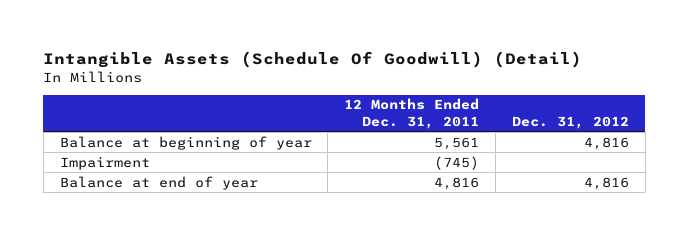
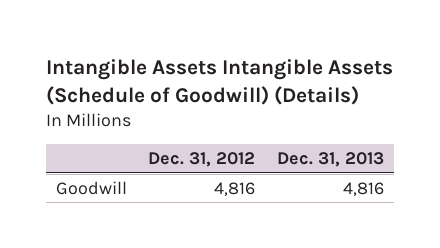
- Intangible Assets (Schedule Of Goodwill) (Detail)
+ Intangible Assets Intangible Assets (Schedule of Goodwill) (Details)
- | 12 Months Ended Dec. 31, 2011 | Dec. 31, 2012
+ | Dec. 31, 2012 | Dec. 31, 2013
- Balance at beginning of year | 5,561 | 4,816
- Impairment | (745) |
- Balance at end of year | 4,816 | 4,816
+ Goodwill | 4,816 | 4,816

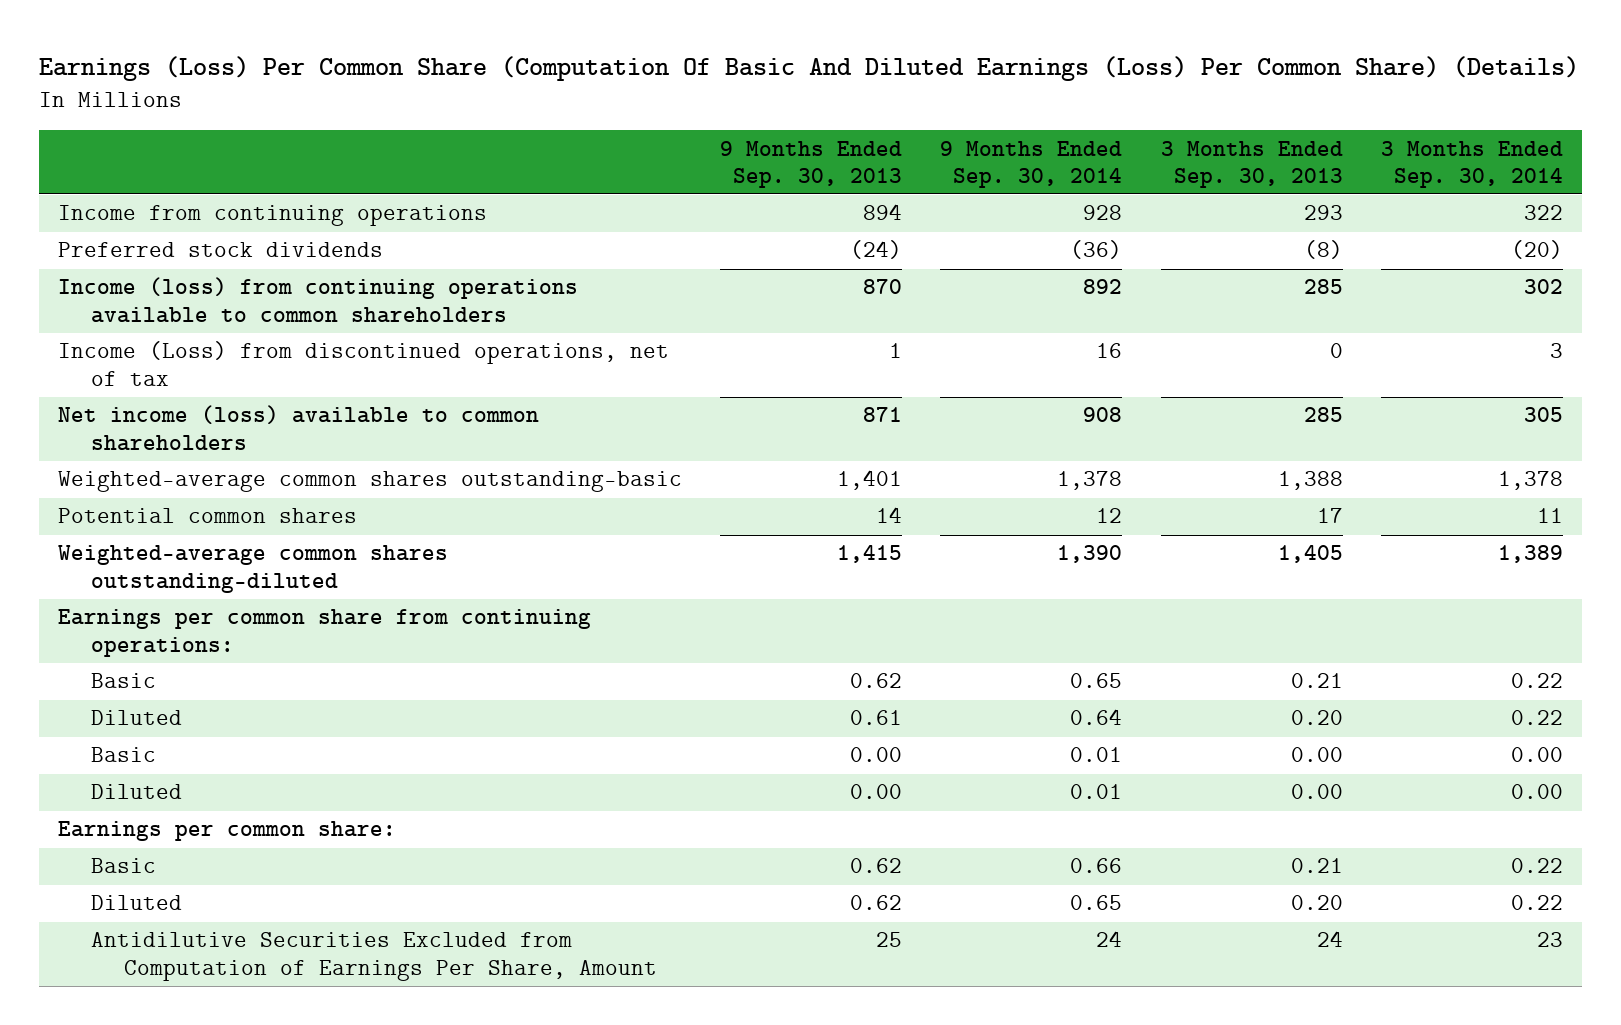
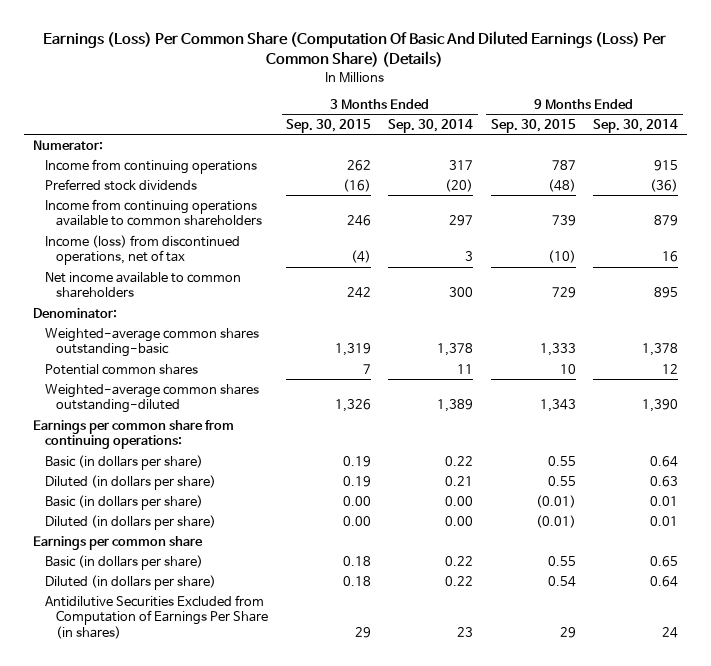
- | 9 Months Ended Sep. 30, 2013 | 9 Months Ended Sep. 30, 2014 | 3 Months Ended Sep. 30, 2013 | 3 Months Ended Sep. 30, 2014
+ | 3 Months Ended Sep. 30, 2015 | 3 Months Ended Sep. 30, 2014 | 9 Months Ended Sep. 30, 2015 | 9 Months Ended Sep. 30, 2014
- Income from continuing operations | 894 | 928 | 293 | 322
+ Numerator:
+ Income from continuing operations | 262 | 317 | 787 | 915
- Income (loss) from continuing operations available to common shareholders | 870 | 892 | 285 | 302
- Income (Loss) from discontinued operations, net of tax | 1 | 16 | 0 | 3
- Net income (loss) available to common shareholders | 871 | 908 | 285 | 305
+ Income from continuing operations available to common shareholders | 246 | 297 | 739 | 879
+ Income (loss) from discontinued operations, net of tax | (4) | 3 | (10) | 16
+ Net income available to common shareholders | 242 | 300 | 729 | 895
+ Denominator:
- Basic | 0.62 | 0.65 | 0.21 | 0.22
- Diluted | 0.61 | 0.64 | 0.20 | 0.22
- Basic | 0.00 | 0.01 | 0.00 | 0.00
- Diluted | 0.00 | 0.01 | 0.00 | 0.00
- Earnings per common share:
- Basic | 0.62 | 0.66 | 0.21 | 0.22
- Diluted | 0.62 | 0.65 | 0.20 | 0.22
- Antidilutive Securities Excluded from Computation of Earnings Per Share, Amount | 25 | 24 | 24 | 23
+ Basic (in dollars per share) | 0.19 | 0.22 | 0.55 | 0.64
+ Diluted (in dollars per share) | 0.19 | 0.21 | 0.55 | 0.63
+ Basic (in dollars per share) | 0.00 | 0.00 | (0.01) | 0.01
+ Diluted (in dollars per share) | 0.00 | 0.00 | (0.01) | 0.01
+ Earnings per common share
+ Basic (in dollars per share) | 0.18 | 0.22 | 0.55 | 0.65
+ Diluted (in dollars per share) | 0.18 | 0.22 | 0.54 | 0.64
+ Antidilutive Securities Excluded from Computation of Earnings Per Share (in shares) | 29 | 23 | 29 | 24

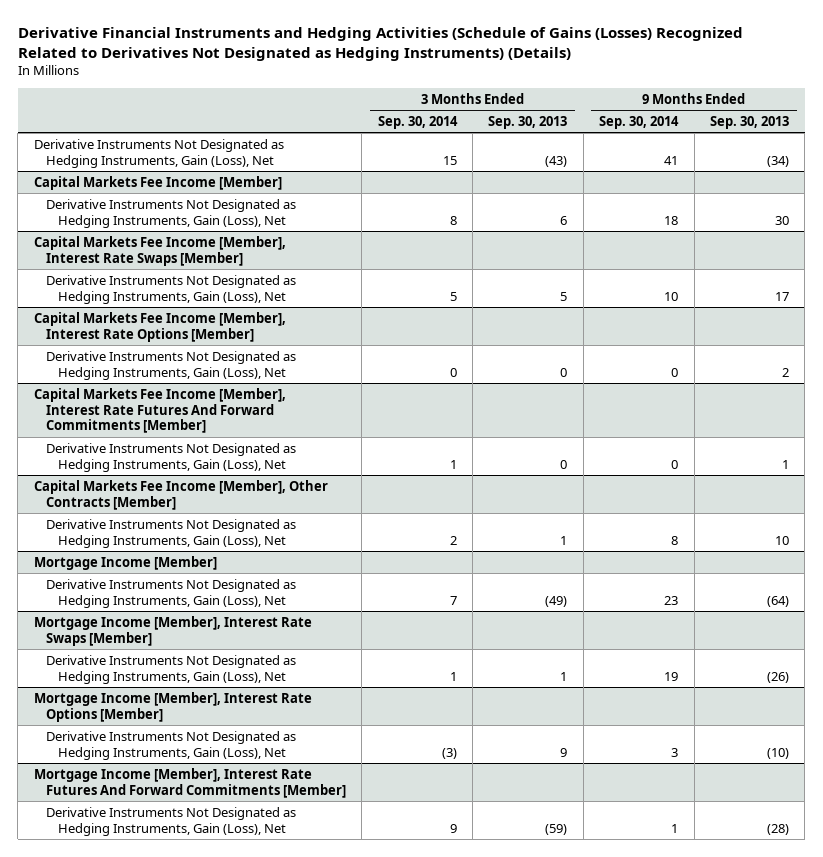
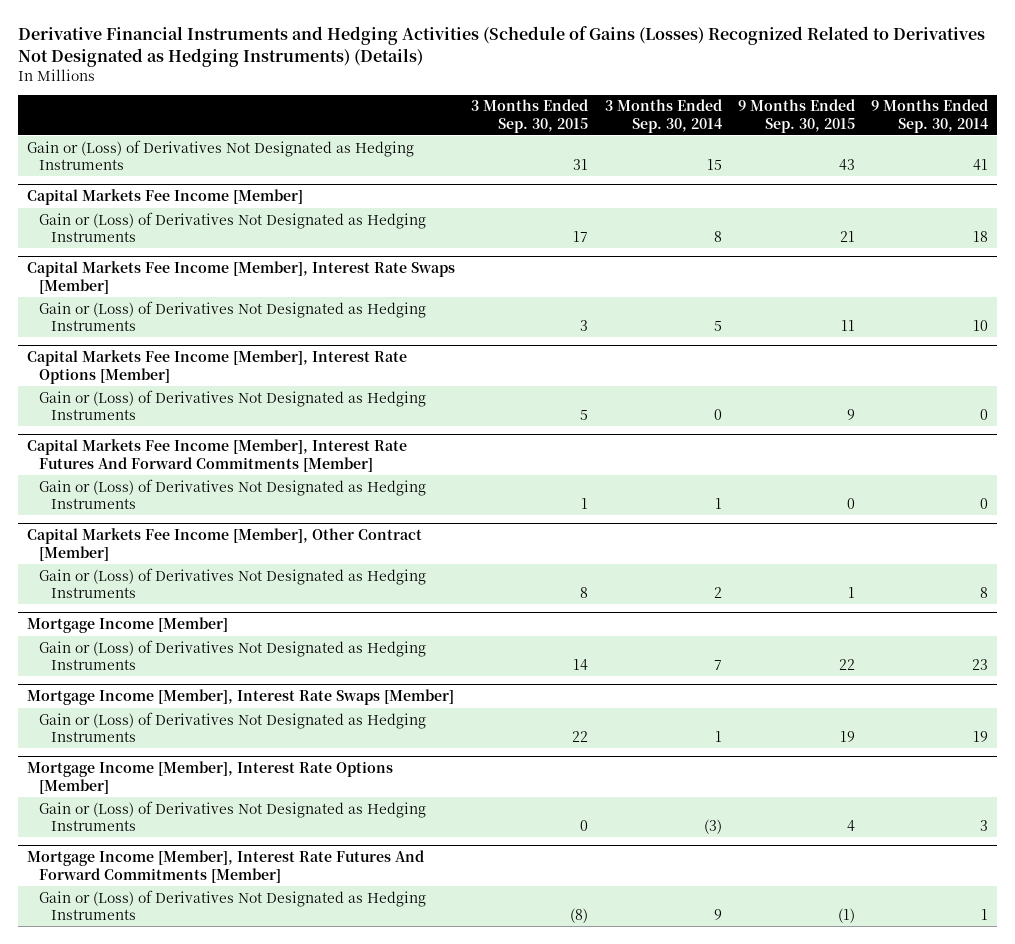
- | 3 Months Ended Sep. 30, 2014 | 3 Months Ended Sep. 30, 2013 | 9 Months Ended Sep. 30, 2014 | 9 Months Ended Sep. 30, 2013
+ | 3 Months Ended Sep. 30, 2015 | 3 Months Ended Sep. 30, 2014 | 9 Months Ended Sep. 30, 2015 | 9 Months Ended Sep. 30, 2014
- Derivative Instruments Not Designated as Hedging Instruments, Gain (Loss), Net | 15 | (43) | 41 | (34)
+ Gain or (Loss) of Derivatives Not Designated as Hedging Instruments | 31 | 15 | 43 | 41
@ Capital Markets Fee Income [Member]
- Derivative Instruments Not Designated as Hedging Instruments, Gain (Loss), Net | 8 | 6 | 18 | 30
+ Gain or (Loss) of Derivatives Not Designated as Hedging Instruments | 17 | 8 | 21 | 18
@ Capital Markets Fee Income [Member], Interest Rate Swaps [Member]
- Derivative Instruments Not Designated as Hedging Instruments, Gain (Loss), Net | 5 | 5 | 10 | 17
+ Gain or (Loss) of Derivatives Not Designated as Hedging Instruments | 3 | 5 | 11 | 10
@ Capital Markets Fee Income [Member], Interest Rate Options [Member]
- Derivative Instruments Not Designated as Hedging Instruments, Gain (Loss), Net | 0 | 0 | 0 | 2
+ Gain or (Loss) of Derivatives Not Designated as Hedging Instruments | 5 | 0 | 9 | 0
@ Capital Markets Fee Income [Member], Interest Rate Futures And Forward Commitments [Member]
- Derivative Instruments Not Designated as Hedging Instruments, Gain (Loss), Net | 1 | 0 | 0 | 1
- Capital Markets Fee Income [Member], Other Contracts [Member]
- Derivative Instruments Not Designated as Hedging Instruments, Gain (Loss), Net | 2 | 1 | 8 | 10
@ Capital Markets Fee Income [Member], Interest Rate Futures And Forward Commitments [Member]
+ Gain or (Loss) of Derivatives Not Designated as Hedging Instruments | 1 | 1 | 0 | 0
+ Capital Markets Fee Income [Member], Other Contract [Member]
+ Gain or (Loss) of Derivatives Not Designated as Hedging Instruments | 8 | 2 | 1 | 8
@ Mortgage Income [Member]
- Derivative Instruments Not Designated as Hedging Instruments, Gain (Loss), Net | 7 | (49) | 23 | (64)
+ Gain or (Loss) of Derivatives Not Designated as Hedging Instruments | 14 | 7 | 22 | 23
@ Mortgage Income [Member], Interest Rate Swaps [Member]
- Derivative Instruments Not Designated as Hedging Instruments, Gain (Loss), Net | 1 | 1 | 19 | (26)
+ Gain or (Loss) of Derivatives Not Designated as Hedging Instruments | 22 | 1 | 19 | 19
@ Mortgage Income [Member], Interest Rate Options [Member]
- Derivative Instruments Not Designated as Hedging Instruments, Gain (Loss), Net | (3) | 9 | 3 | (10)
+ Gain or (Loss) of Derivatives Not Designated as Hedging Instruments | 0 | (3) | 4 | 3
@ Mortgage Income [Member], Interest Rate Futures And Forward Commitments [Member]
- Derivative Instruments Not Designated as Hedging Instruments, Gain (Loss), Net | 9 | (59) | 1 | (28)
+ Gain or (Loss) of Derivatives Not Designated as Hedging Instruments | (8) | 9 | (1) | 1

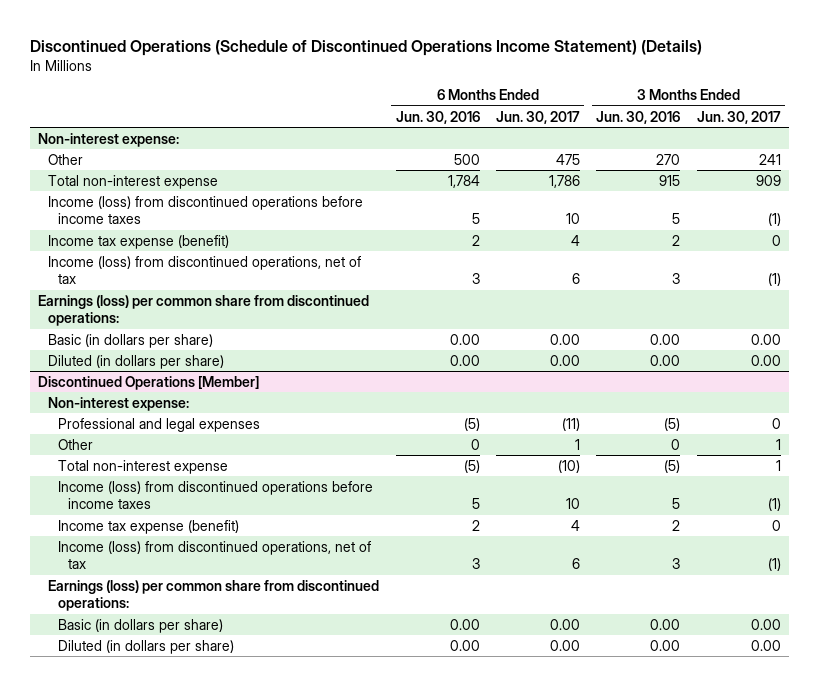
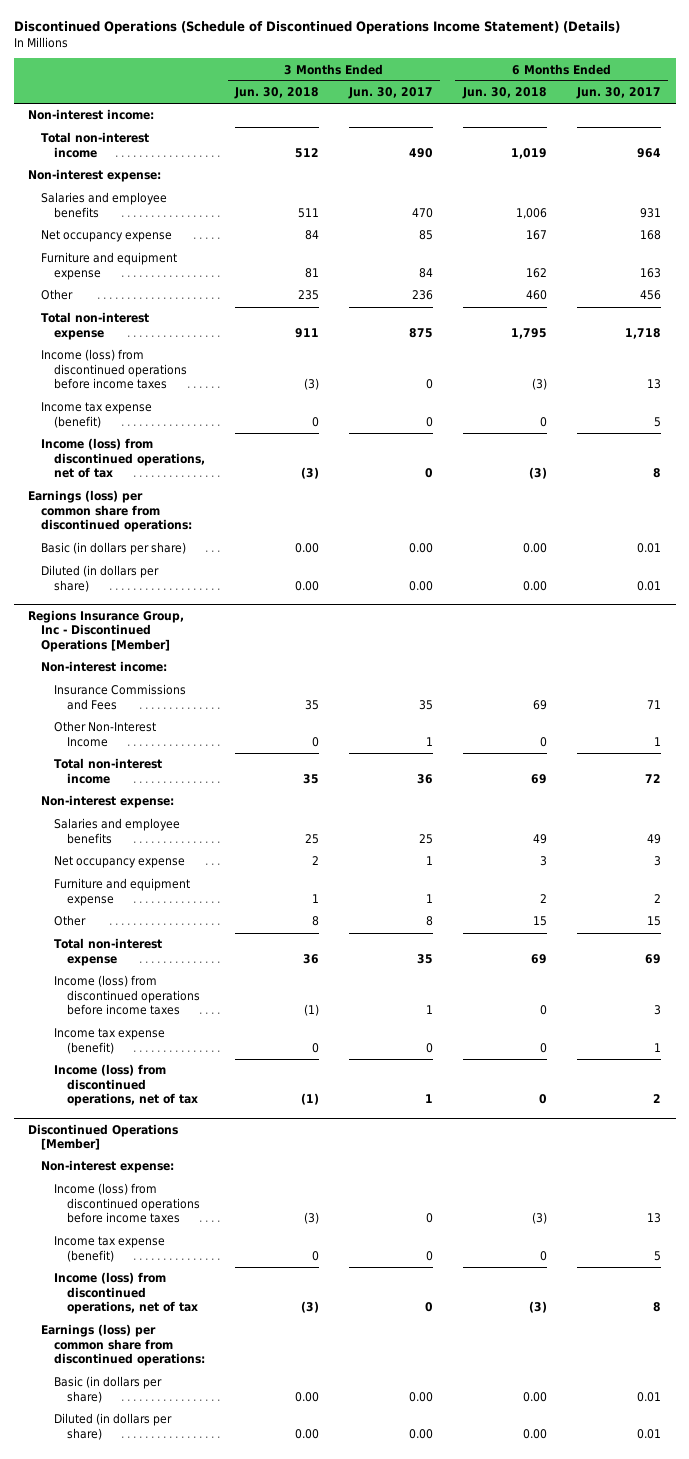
- | 6 Months Ended Jun. 30, 2016 | 6 Months Ended Jun. 30, 2017 | 3 Months Ended Jun. 30, 2016 | 3 Months Ended Jun. 30, 2017
+ | 3 Months Ended Jun. 30, 2018 | 3 Months Ended Jun. 30, 2017 | 6 Months Ended Jun. 30, 2018 | 6 Months Ended Jun. 30, 2017
+ Non-interest income:
+ Total non-interest income | 512 | 490 | 1,019 | 964
- Other | 500 | 475 | 270 | 241
- Total non-interest expense | 1,784 | 1,786 | 915 | 909
- Income (loss) from discontinued operations before income taxes | 5 | 10 | 5 | (1)
- Income tax expense (benefit) | 2 | 4 | 2 | 0
- Income (loss) from discontinued operations, net of tax | 3 | 6 | 3 | (1)
+ Salaries and employee benefits | 511 | 470 | 1,006 | 931
+ Net occupancy expense | 84 | 85 | 167 | 168
+ Furniture and equipment expense | 81 | 84 | 162 | 163
+ Other | 235 | 236 | 460 | 456
+ Total non-interest expense | 911 | 875 | 1,795 | 1,718
+ Income (loss) from discontinued operations before income taxes | (3) | 0 | (3) | 13
+ Income tax expense (benefit) | 0 | 0 | 0 | 5
+ Income (loss) from discontinued operations, net of tax | (3) | 0 | (3) | 8
- Basic (in dollars per share) | 0.00 | 0.00 | 0.00 | 0.00
- Diluted (in dollars per share) | 0.00 | 0.00 | 0.00 | 0.00
+ Basic (in dollars per share) | 0.00 | 0.00 | 0.00 | 0.01
+ Diluted (in dollars per share) | 0.00 | 0.00 | 0.00 | 0.01
+ Regions Insurance Group, Inc - Discontinued Operations [Member]
+ Non-interest income:
+ Insurance Commissions and Fees | 35 | 35 | 69 | 71
+ Other Non-Interest Income | 0 | 1 | 0 | 1
+ Total non-interest income | 35 | 36 | 69 | 72
+ Non-interest expense:
+ Salaries and employee benefits | 25 | 25 | 49 | 49
+ Net occupancy expense | 2 | 1 | 3 | 3
+ Furniture and equipment expense | 1 | 1 | 2 | 2
+ Other | 8 | 8 | 15 | 15
+ Total non-interest expense | 36 | 35 | 69 | 69
+ Income (loss) from discontinued operations before income taxes | (1) | 1 | 0 | 3
+ Income tax expense (benefit) | 0 | 0 | 0 | 1
+ Income (loss) from discontinued operations, net of tax | (1) | 1 | 0 | 2
@ Discontinued Operations [Member]
- Professional and legal expenses | (5) | (11) | (5) | 0
- Other | 0 | 1 | 0 | 1
- Total non-interest expense | (5) | (10) | (5) | 1
- Income (loss) from discontinued operations before income taxes | 5 | 10 | 5 | (1)
- Income tax expense (benefit) | 2 | 4 | 2 | 0
- Income (loss) from discontinued operations, net of tax | 3 | 6 | 3 | (1)
+ Income (loss) from discontinued operations before income taxes | (3) | 0 | (3) | 13
+ Income tax expense (benefit) | 0 | 0 | 0 | 5
+ Income (loss) from discontinued operations, net of tax | (3) | 0 | (3) | 8
- Basic (in dollars per share) | 0.00 | 0.00 | 0.00 | 0.00
- Diluted (in dollars per share) | 0.00 | 0.00 | 0.00 | 0.00
+ Basic (in dollars per share) | 0.00 | 0.00 | 0.00 | 0.01
+ Diluted (in dollars per share) | 0.00 | 0.00 | 0.00 | 0.01

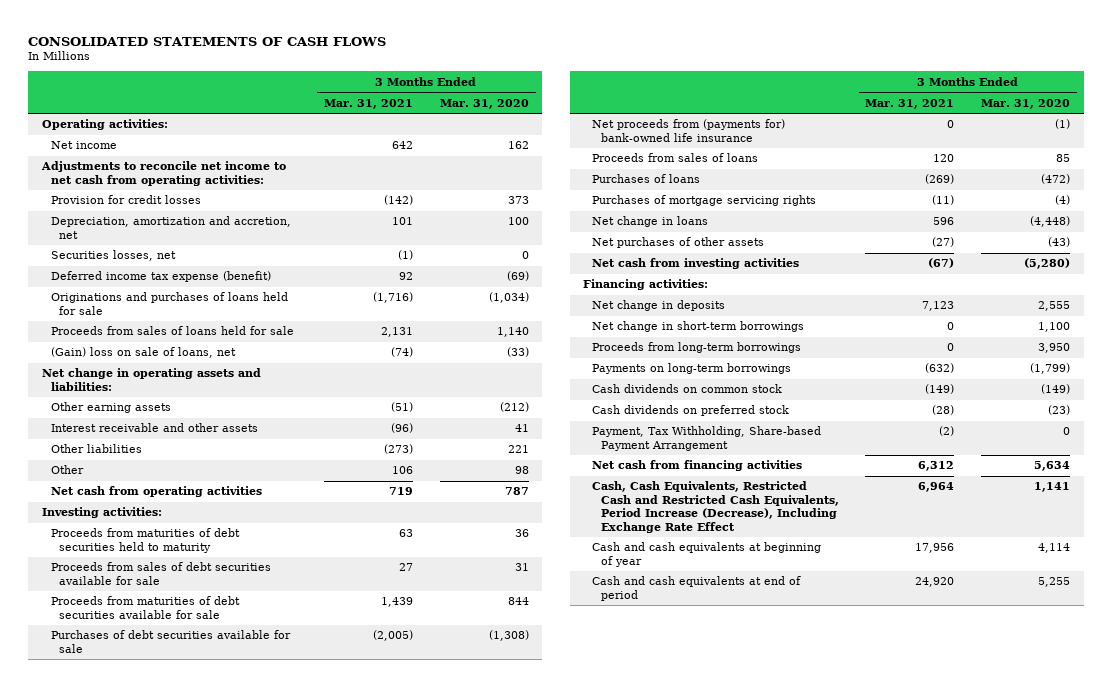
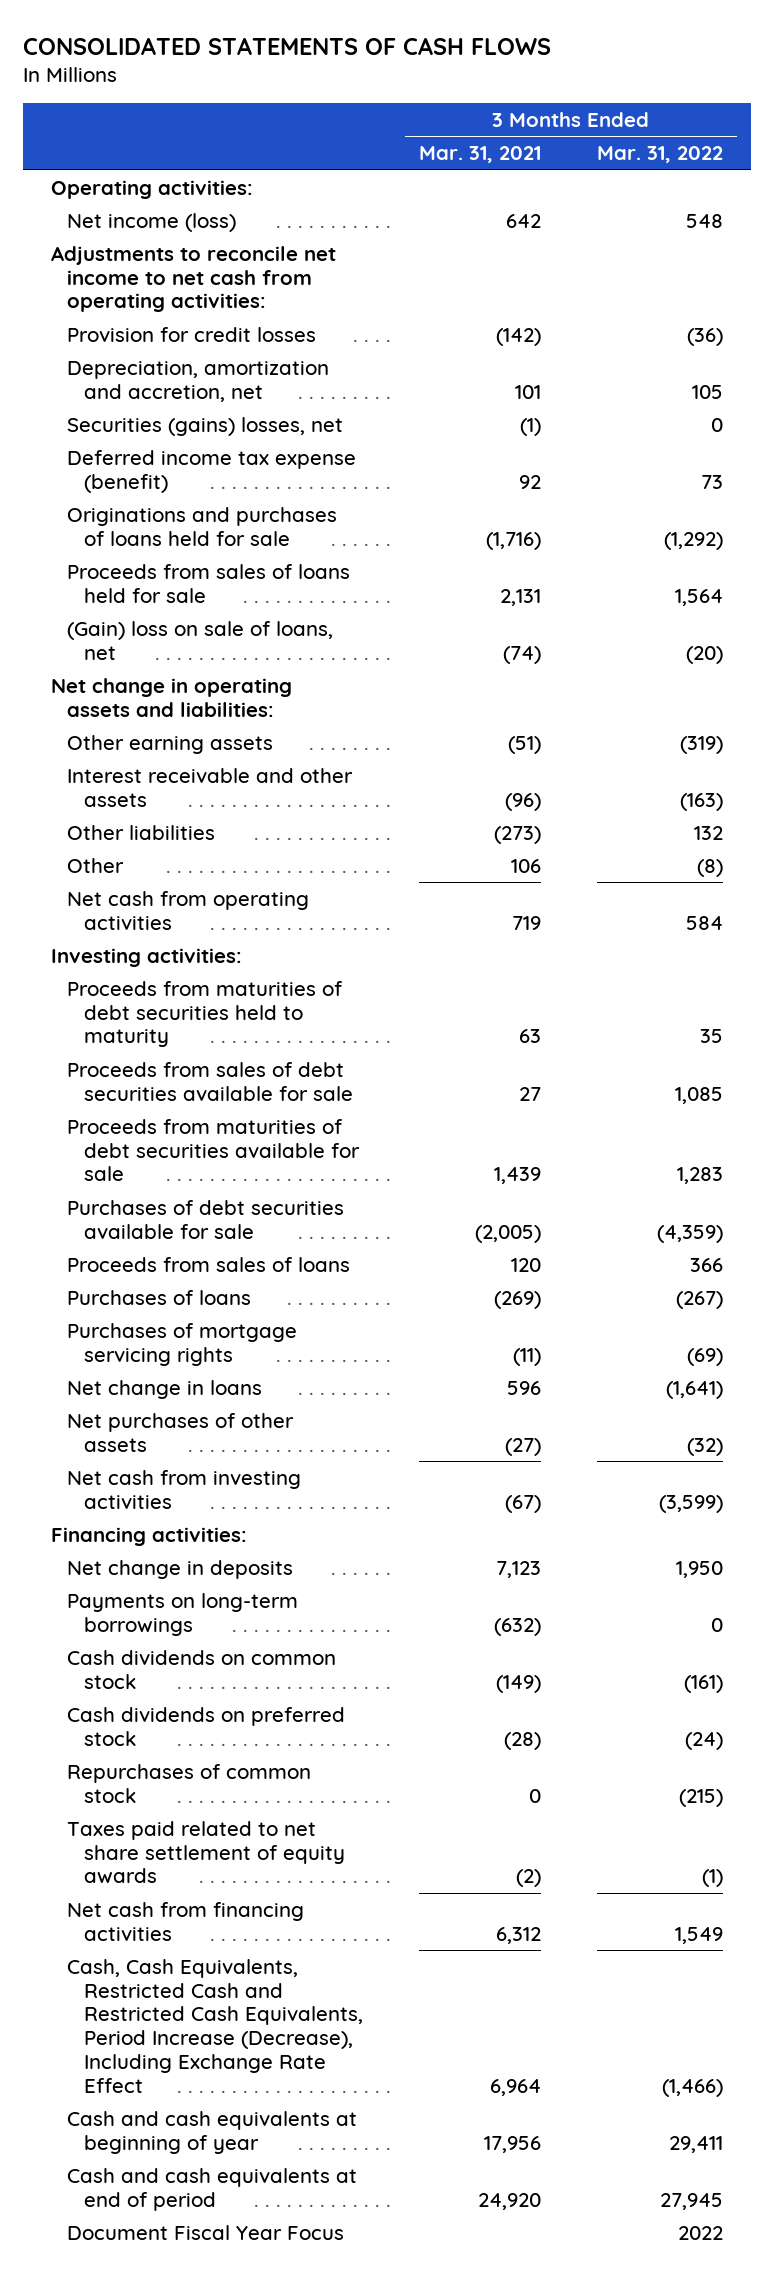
- | 3 Months Ended Mar. 31, 2021 | 3 Months Ended Mar. 31, 2020
+ | 3 Months Ended Mar. 31, 2021 | 3 Months Ended Mar. 31, 2022
- Net income | 642 | 162
+ Net income (loss) | 642 | 548
- Securities losses, net | (1) | 0
+ Securities (gains) losses, net | (1) | 0
- Net proceeds from (payments for) bank-owned life insurance | 0 | (1)
- Net change in short-term borrowings | 0 | 1,100
- Proceeds from long-term borrowings | 0 | 3,950
- Payment, Tax Withholding, Share-based Payment Arrangement | (2) | 0
+ Repurchases of common stock | 0 | (215)
+ Taxes paid related to net share settlement of equity awards | (2) | (1)
+ Document Fiscal Year Focus | | 2022

